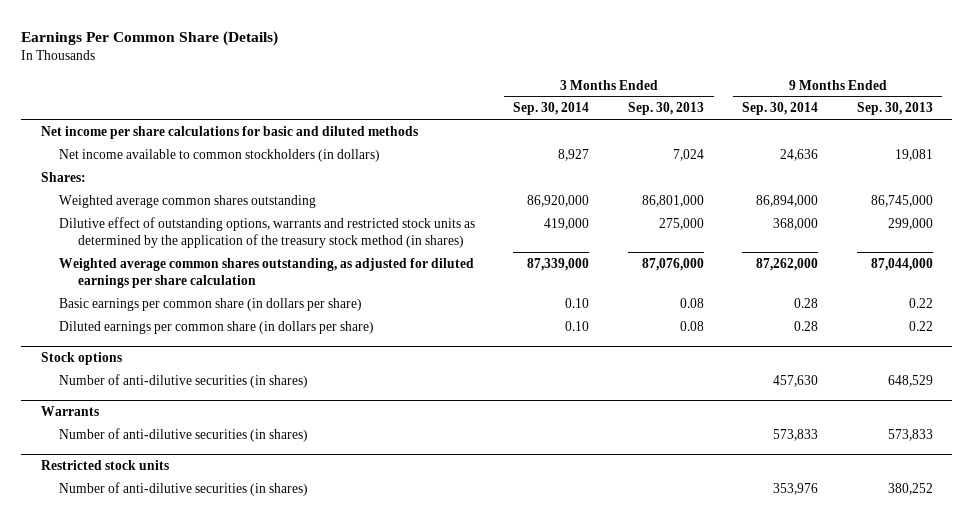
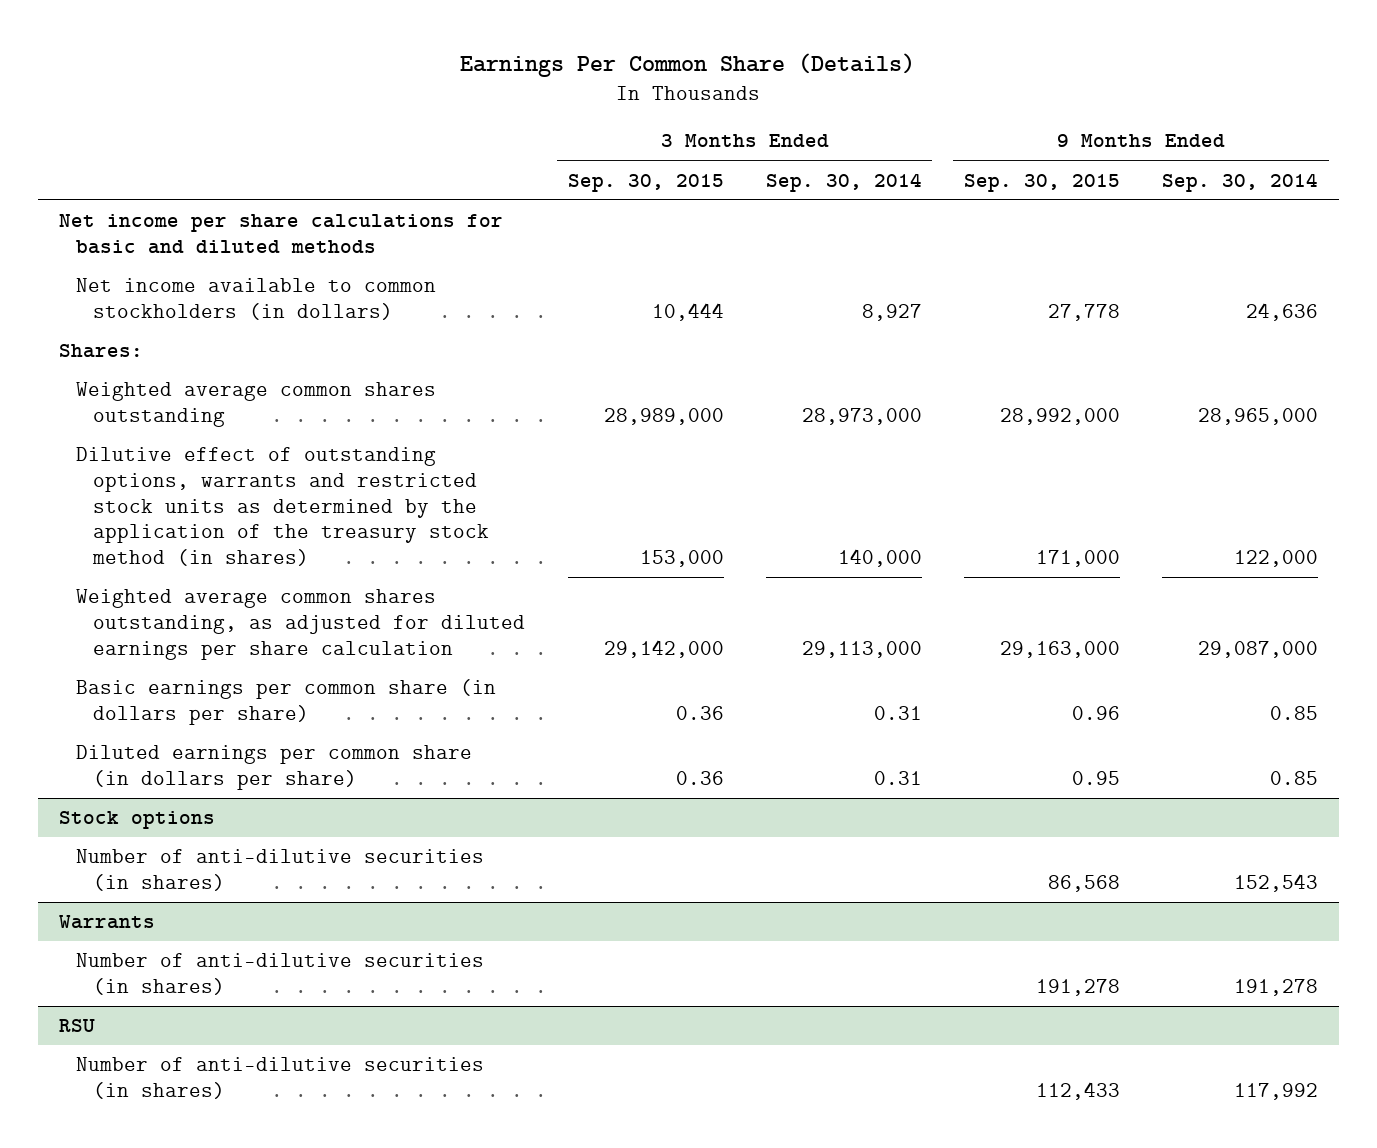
- | 3 Months Ended Sep. 30, 2014 | 3 Months Ended Sep. 30, 2013 | 9 Months Ended Sep. 30, 2014 | 9 Months Ended Sep. 30, 2013
+ | 3 Months Ended Sep. 30, 2015 | 3 Months Ended Sep. 30, 2014 | 9 Months Ended Sep. 30, 2015 | 9 Months Ended Sep. 30, 2014
- Weighted average common shares outstanding | 86,920,000 | 86,801,000 | 86,894,000 | 86,745,000
- Dilutive effect of outstanding options, warrants and restricted stock units as determined by the application of the treasury stock method (in shares) | 419,000 | 275,000 | 368,000 | 299,000
- Weighted average common shares outstanding, as adjusted for diluted earnings per share calculation | 87,339,000 | 87,076,000 | 87,262,000 | 87,044,000
- Basic earnings per common share (in dollars per share) | 0.10 | 0.08 | 0.28 | 0.22
- Diluted earnings per common share (in dollars per share) | 0.10 | 0.08 | 0.28 | 0.22
+ Weighted average common shares outstanding | 28,989,000 | 28,973,000 | 28,992,000 | 28,965,000
+ Dilutive effect of outstanding options, warrants and restricted stock units as determined by the application of the treasury stock method (in shares) | 153,000 | 140,000 | 171,000 | 122,000
+ Weighted average common shares outstanding, as adjusted for diluted earnings per share calculation | 29,142,000 | 29,113,000 | 29,163,000 | 29,087,000
+ Basic earnings per common share (in dollars per share) | 0.36 | 0.31 | 0.96 | 0.85
+ Diluted earnings per common share (in dollars per share) | 0.36 | 0.31 | 0.95 | 0.85
@ Stock options
- Number of anti-dilutive securities (in shares) | | | 457,630 | 648,529
+ Number of anti-dilutive securities (in shares) | | | 86,568 | 152,543
@ Warrants
- Number of anti-dilutive securities (in shares) | | | 573,833 | 573,833
- Restricted stock units
- Number of anti-dilutive securities (in shares) | | | 353,976 | 380,252
@ Warrants
+ Number of anti-dilutive securities (in shares) | | | 191,278 | 191,278
+ RSU
+ Number of anti-dilutive securities (in shares) | | | 112,433 | 117,992

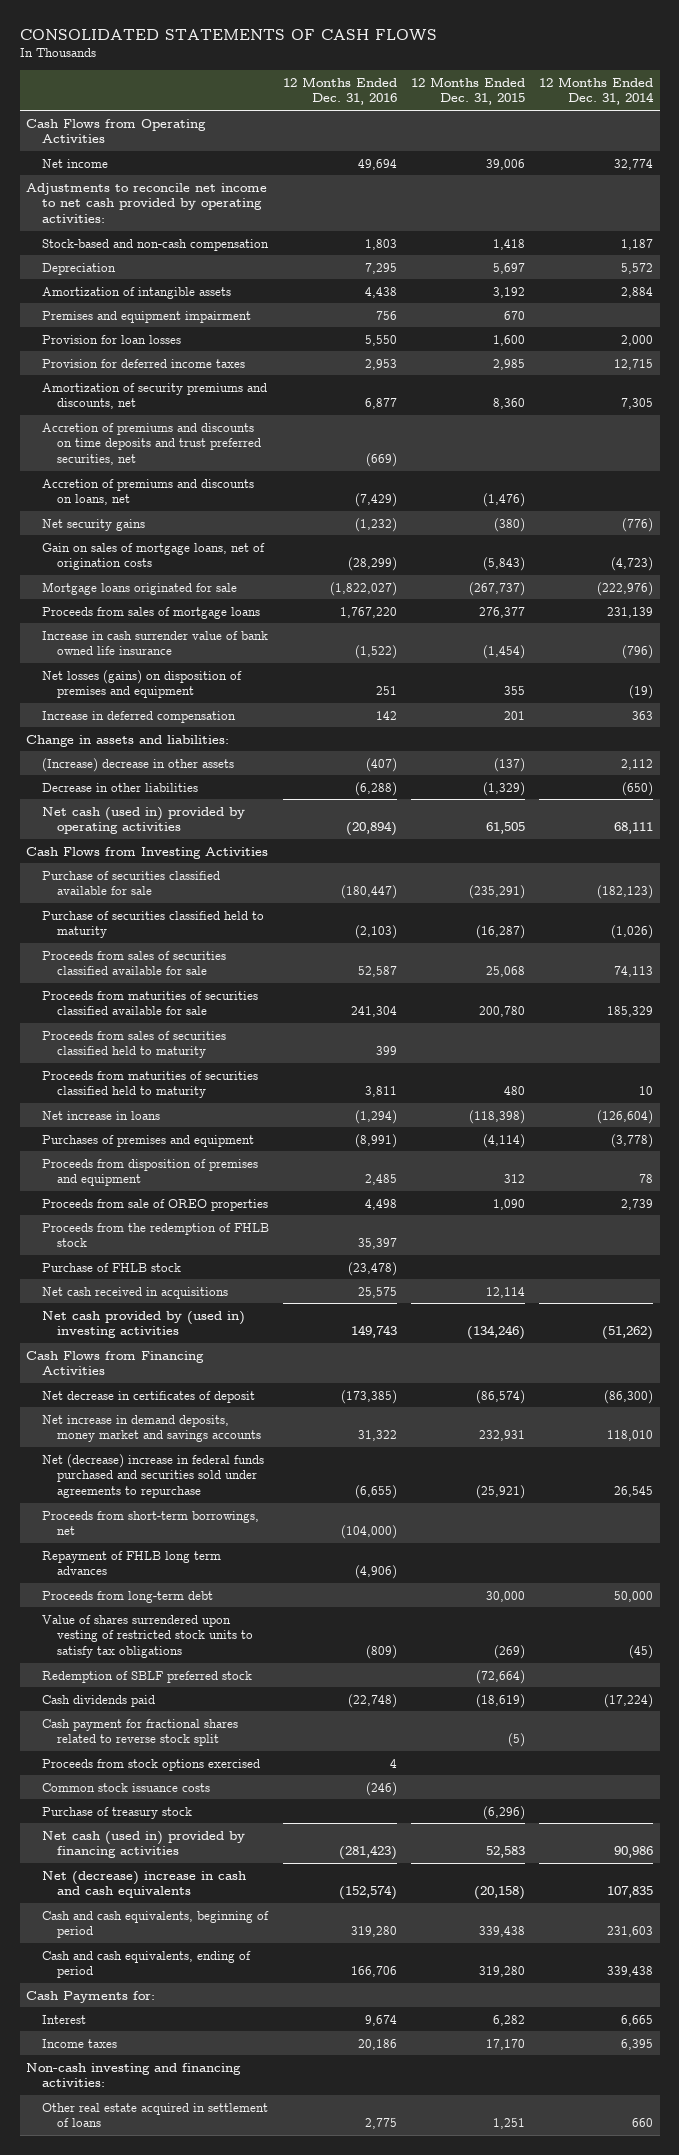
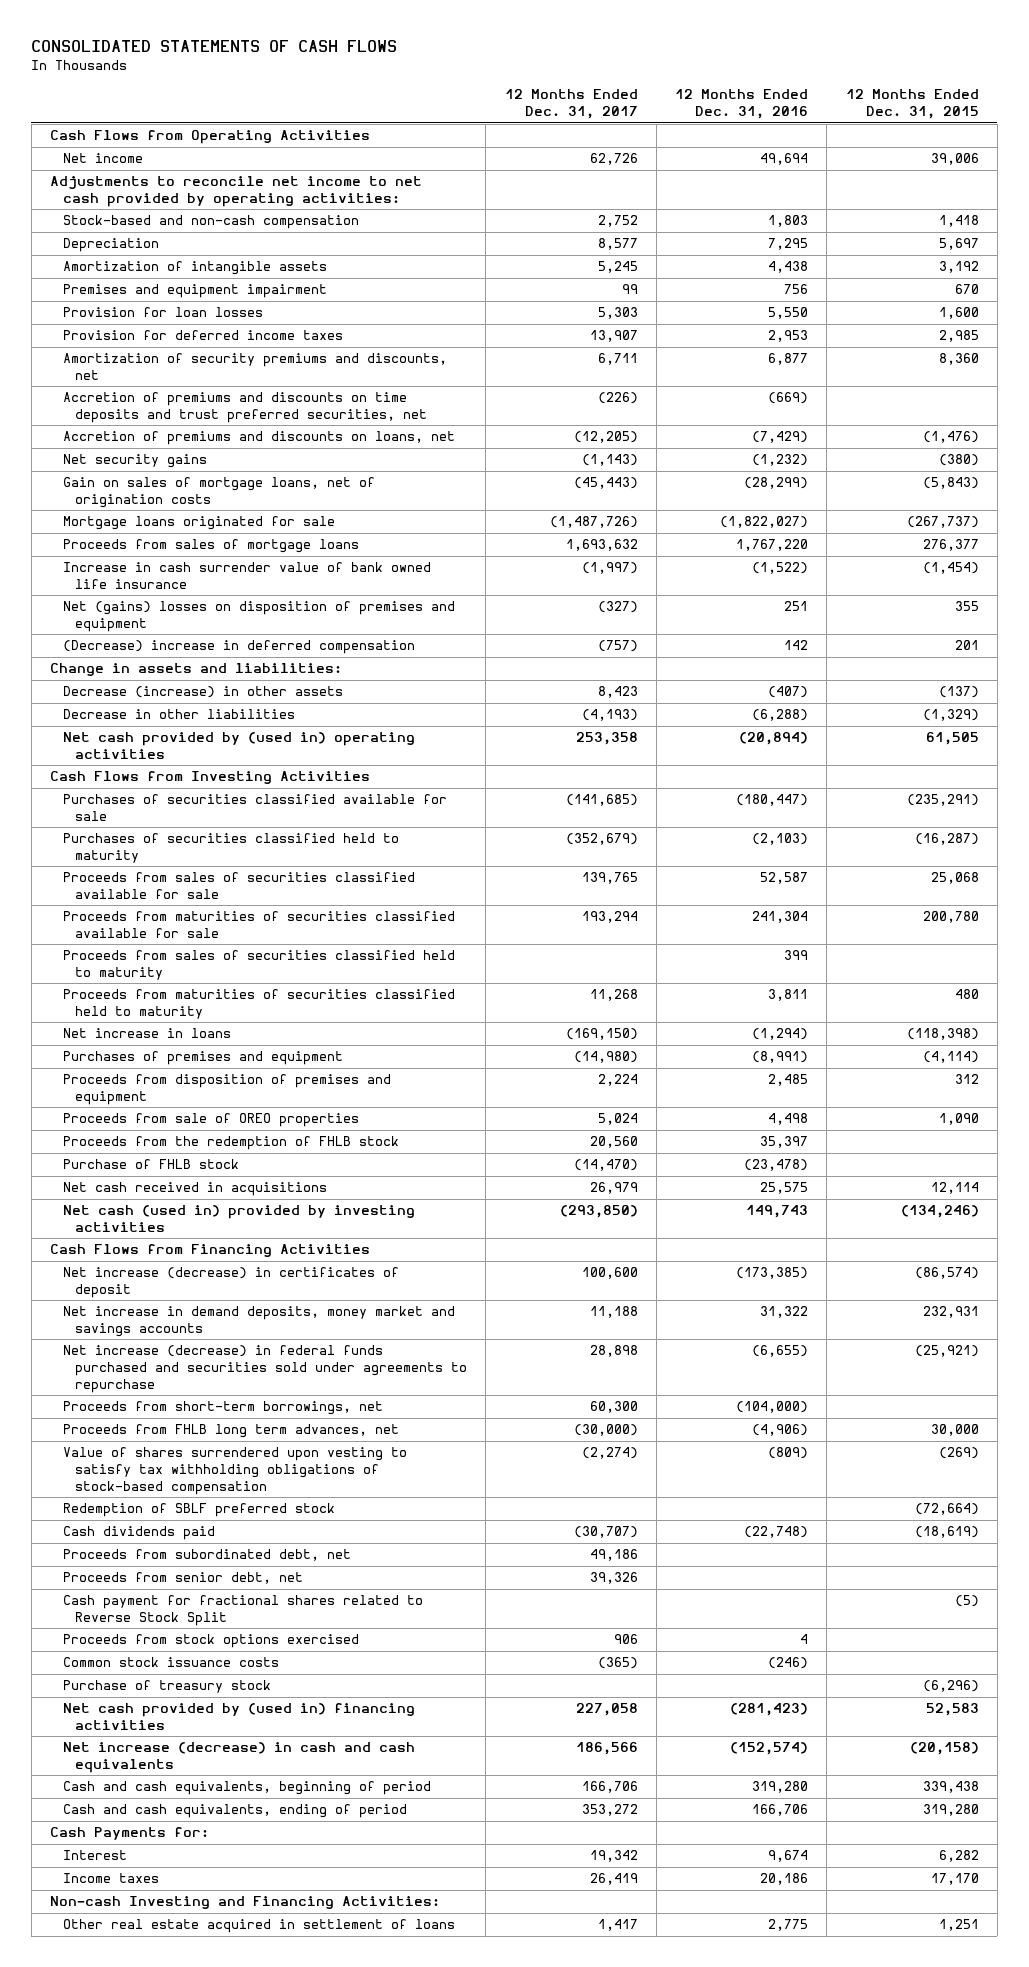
- | 12 Months Ended Dec. 31, 2016 | 12 Months Ended Dec. 31, 2015 | 12 Months Ended Dec. 31, 2014
+ | 12 Months Ended Dec. 31, 2017 | 12 Months Ended Dec. 31, 2016 | 12 Months Ended Dec. 31, 2015
- Net losses (gains) on disposition of premises and equipment | 251 | 355 | (19)
- Increase in deferred compensation | 142 | 201 | 363
+ Net (gains) losses on disposition of premises and equipment | (327) | 251 | 355
+ (Decrease) increase in deferred compensation | (757) | 142 | 201
- (Increase) decrease in other assets | (407) | (137) | 2,112
+ Decrease (increase) in other assets | 8,423 | (407) | (137)
- Net cash (used in) provided by operating activities | (20,894) | 61,505 | 68,111
+ Net cash provided by (used in) operating activities | 253,358 | (20,894) | 61,505
- Purchase of securities classified available for sale | (180,447) | (235,291) | (182,123)
- Purchase of securities classified held to maturity | (2,103) | (16,287) | (1,026)
+ Purchases of securities classified available for sale | (141,685) | (180,447) | (235,291)
+ Purchases of securities classified held to maturity | (352,679) | (2,103) | (16,287)
- Net cash provided by (used in) investing activities | 149,743 | (134,246) | (51,262)
+ Net cash (used in) provided by investing activities | (293,850) | 149,743 | (134,246)
- Net decrease in certificates of deposit | (173,385) | (86,574) | (86,300)
+ Net increase (decrease) in certificates of deposit | 100,600 | (173,385) | (86,574)
- Net (decrease) increase in federal funds purchased and securities sold under agreements to repurchase | (6,655) | (25,921) | 26,545
+ Net increase (decrease) in federal funds purchased and securities sold under agreements to repurchase | 28,898 | (6,655) | (25,921)
- Repayment of FHLB long term advances | (4,906) | |
- Proceeds from long-term debt | | 30,000 | 50,000
- Value of shares surrendered upon vesting of restricted stock units to satisfy tax obligations | (809) | (269) | (45)
+ Proceeds from FHLB long term advances, net | (30,000) | (4,906) | 30,000
+ Value of shares surrendered upon vesting to satisfy tax withholding obligations of stock-based compensation | (2,274) | (809) | (269)
- Cash payment for fractional shares related to reverse stock split | | (5) |
+ Proceeds from subordinated debt, net | 49,186 | |
+ Proceeds from senior debt, net | 39,326 | |
+ Cash payment for fractional shares related to Reverse Stock Split | | | (5)
- Net cash (used in) provided by financing activities | (281,423) | 52,583 | 90,986
- Net (decrease) increase in cash and cash equivalents | (152,574) | (20,158) | 107,835
+ Net cash provided by (used in) financing activities | 227,058 | (281,423) | 52,583
+ Net increase (decrease) in cash and cash equivalents | 186,566 | (152,574) | (20,158)
- Non-cash investing and financing activities:
+ Non-cash Investing and Financing Activities:

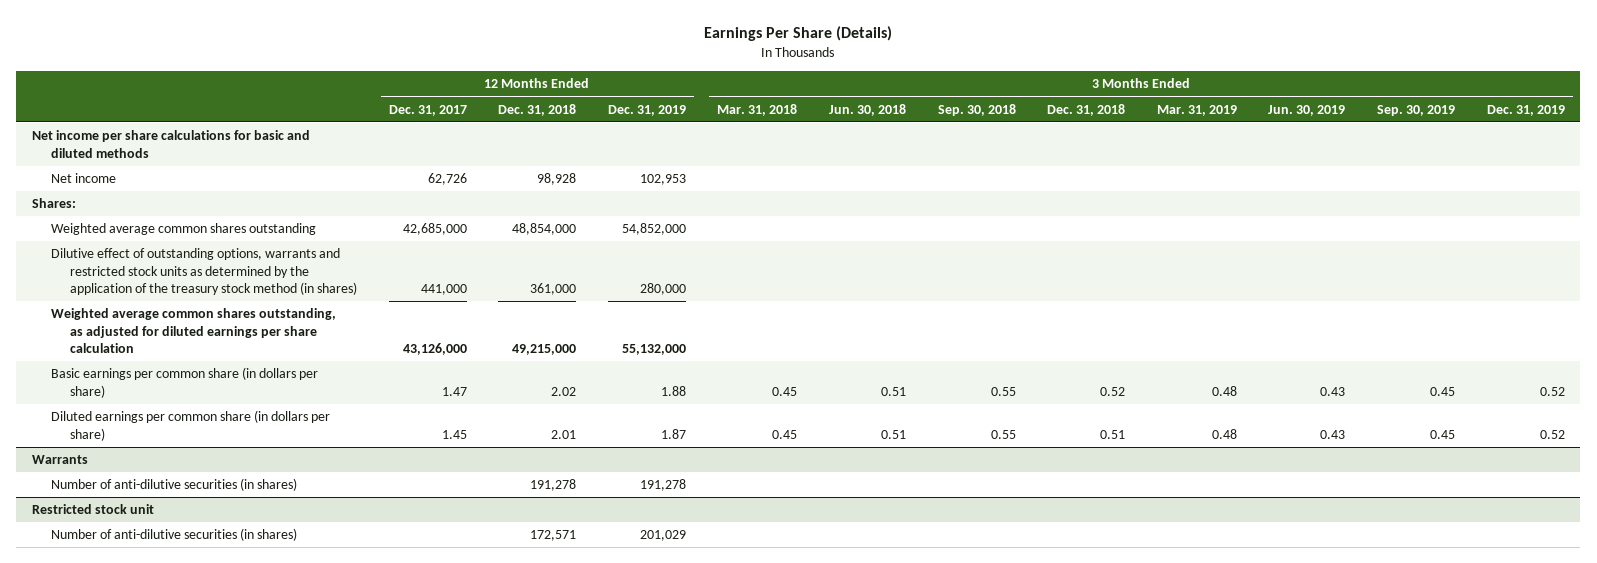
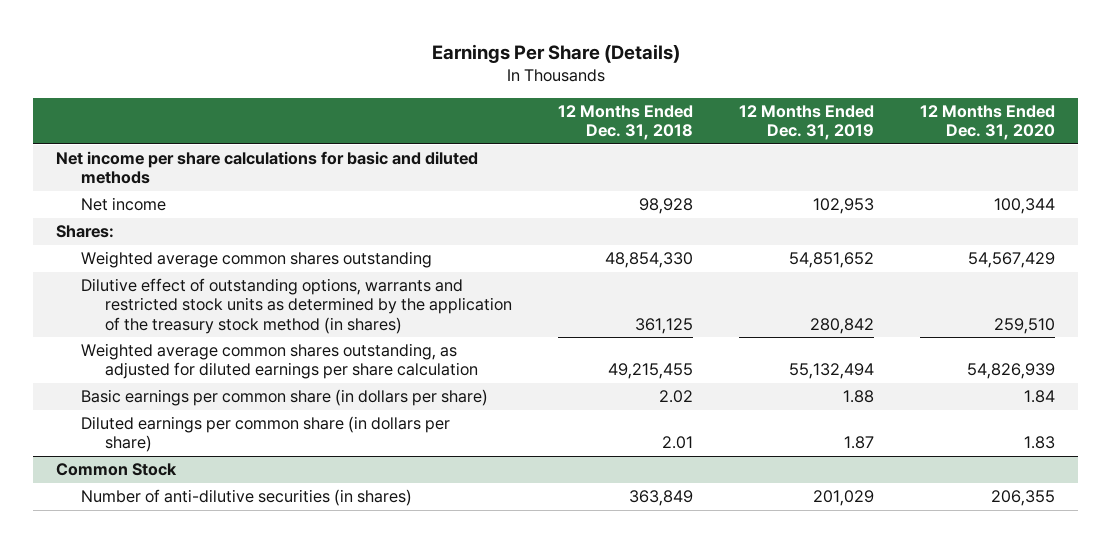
- | 12 Months Ended Dec. 31, 2017 | 12 Months Ended Dec. 31, 2018 | 12 Months Ended Dec. 31, 2019 | 3 Months Ended Mar. 31, 2018 | 3 Months Ended Jun. 30, 2018 | 3 Months Ended Sep. 30, 2018 | 3 Months Ended Dec. 31, 2018 | 3 Months Ended Mar. 31, 2019 | 3 Months Ended Jun. 30, 2019 | 3 Months Ended Sep. 30, 2019 | 3 Months Ended Dec. 31, 2019
+ | 12 Months Ended Dec. 31, 2018 | 12 Months Ended Dec. 31, 2019 | 12 Months Ended Dec. 31, 2020
- Weighted average common shares outstanding | 42,685,000 | 48,854,000 | 54,852,000 | | | | | | | |
- Dilutive effect of outstanding options, warrants and restricted stock units as determined by the application of the treasury stock method (in shares) | 441,000 | 361,000 | 280,000 | | | | | | | |
- Weighted average common shares outstanding, as adjusted for diluted earnings per share calculation | 43,126,000 | 49,215,000 | 55,132,000 | | | | | | | |
+ Weighted average common shares outstanding | 48,854,330 | 54,851,652 | 54,567,429
+ Dilutive effect of outstanding options, warrants and restricted stock units as determined by the application of the treasury stock method (in shares) | 361,125 | 280,842 | 259,510
+ Weighted average common shares outstanding, as adjusted for diluted earnings per share calculation | 49,215,455 | 55,132,494 | 54,826,939
- Warrants
- Number of anti-dilutive securities (in shares) | | 191,278 | 191,278 | | | | | | | |
- Restricted stock unit
- Number of anti-dilutive securities (in shares) | | 172,571 | 201,029 | | | | | | | |
+ Common Stock
+ Number of anti-dilutive securities (in shares) | 363,849 | 201,029 | 206,355

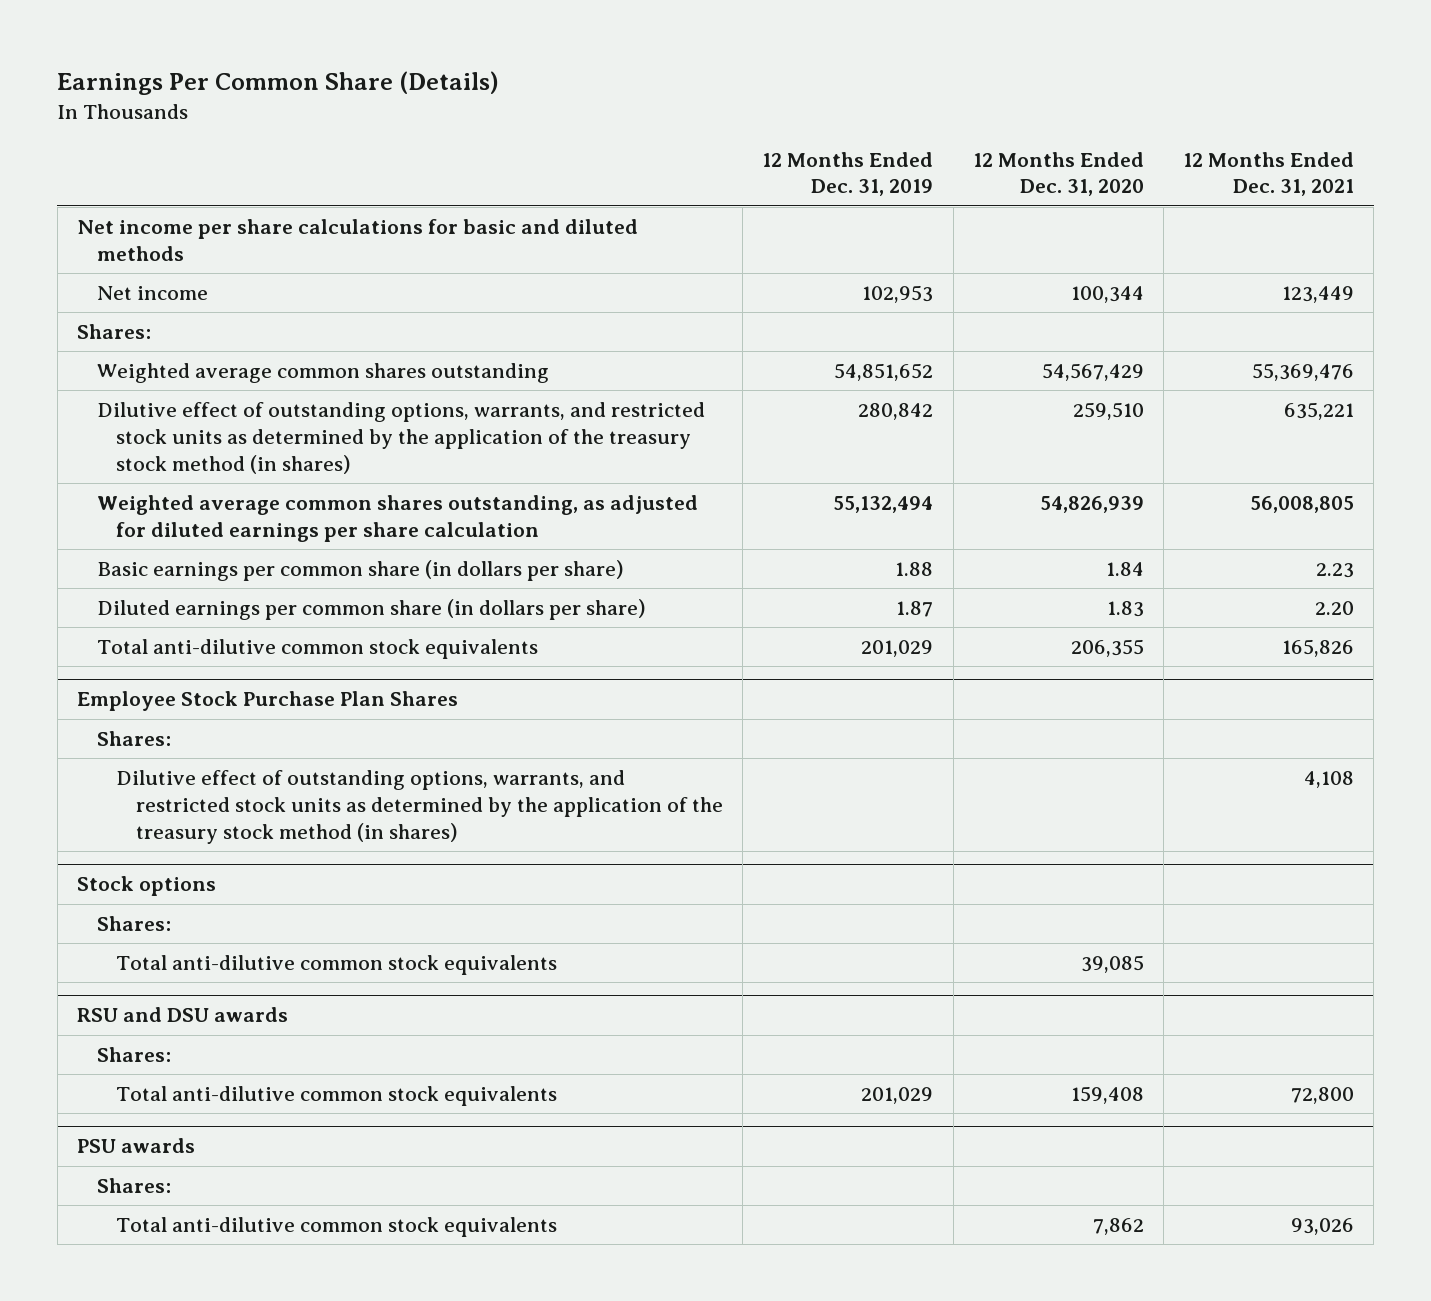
- Earnings Per Share (Details)
+ Earnings Per Common Share (Details)
- | 12 Months Ended Dec. 31, 2018 | 12 Months Ended Dec. 31, 2019 | 12 Months Ended Dec. 31, 2020
+ | 12 Months Ended Dec. 31, 2019 | 12 Months Ended Dec. 31, 2020 | 12 Months Ended Dec. 31, 2021
- Dilutive effect of outstanding options, warrants and restricted stock units as determined by the application of the treasury stock method (in shares) | 361,125 | 280,842 | 259,510
+ Dilutive effect of outstanding options, warrants, and restricted stock units as determined by the application of the treasury stock method (in shares) | 280,842 | 259,510 | 635,221
- Common Stock
- Number of anti-dilutive securities (in shares) | 363,849 | 201,029 | 206,355
+ Total anti-dilutive common stock equivalents | 201,029 | 206,355 | 165,826
+ Employee Stock Purchase Plan Shares
+ Shares:
+ Dilutive effect of outstanding options, warrants, and restricted stock units as determined by the application of the treasury stock method (in shares) | | | 4,108
+ Stock options
+ Shares:
+ Total anti-dilutive common stock equivalents | | 39,085 |
+ RSU and DSU awards
+ Shares:
+ Total anti-dilutive common stock equivalents | 201,029 | 159,408 | 72,800
+ PSU awards
+ Shares:
+ Total anti-dilutive common stock equivalents | | 7,862 | 93,026

